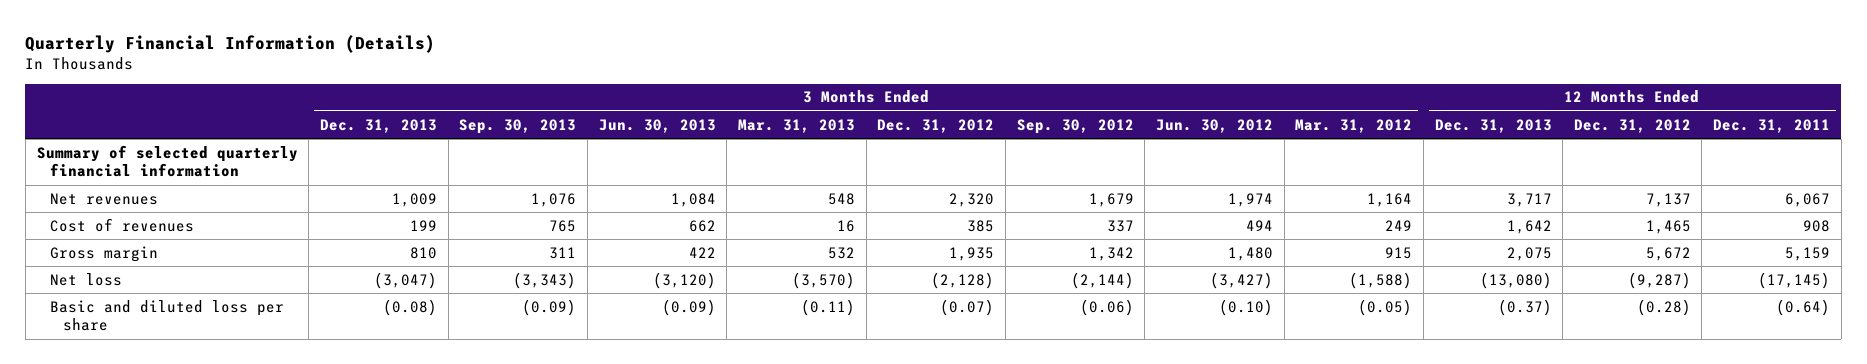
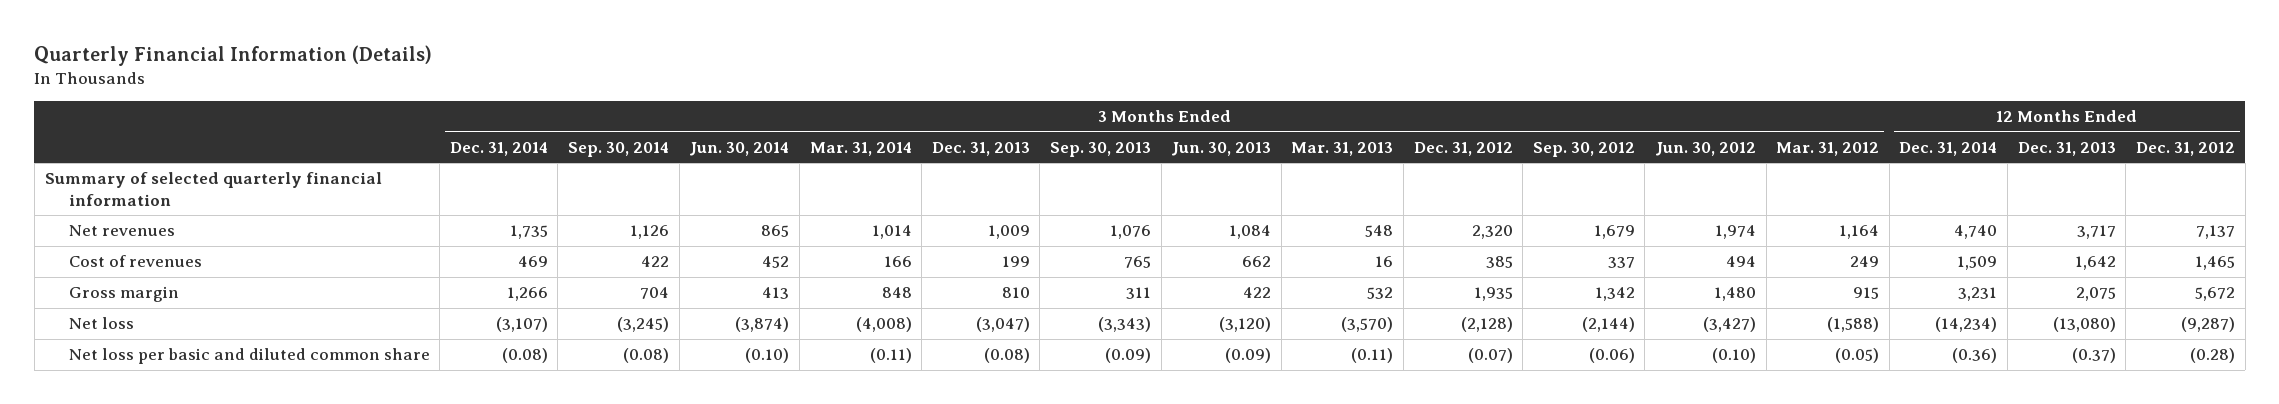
- | 3 Months Ended Dec. 31, 2013 | 3 Months Ended Sep. 30, 2013 | 3 Months Ended Jun. 30, 2013 | 3 Months Ended Mar. 31, 2013 | 3 Months Ended Dec. 31, 2012 | 3 Months Ended Sep. 30, 2012 | 3 Months Ended Jun. 30, 2012 | 3 Months Ended Mar. 31, 2012 | 12 Months Ended Dec. 31, 2013 | 12 Months Ended Dec. 31, 2012 | 12 Months Ended Dec. 31, 2011
+ | 3 Months Ended Dec. 31, 2014 | 3 Months Ended Sep. 30, 2014 | 3 Months Ended Jun. 30, 2014 | 3 Months Ended Mar. 31, 2014 | 3 Months Ended Dec. 31, 2013 | 3 Months Ended Sep. 30, 2013 | 3 Months Ended Jun. 30, 2013 | 3 Months Ended Mar. 31, 2013 | 3 Months Ended Dec. 31, 2012 | 3 Months Ended Sep. 30, 2012 | 3 Months Ended Jun. 30, 2012 | 3 Months Ended Mar. 31, 2012 | 12 Months Ended Dec. 31, 2014 | 12 Months Ended Dec. 31, 2013 | 12 Months Ended Dec. 31, 2012
- Basic and diluted loss per share | (0.08) | (0.09) | (0.09) | (0.11) | (0.07) | (0.06) | (0.10) | (0.05) | (0.37) | (0.28) | (0.64)
+ Net loss per basic and diluted common share | (0.08) | (0.08) | (0.10) | (0.11) | (0.08) | (0.09) | (0.09) | (0.11) | (0.07) | (0.06) | (0.10) | (0.05) | (0.36) | (0.37) | (0.28)

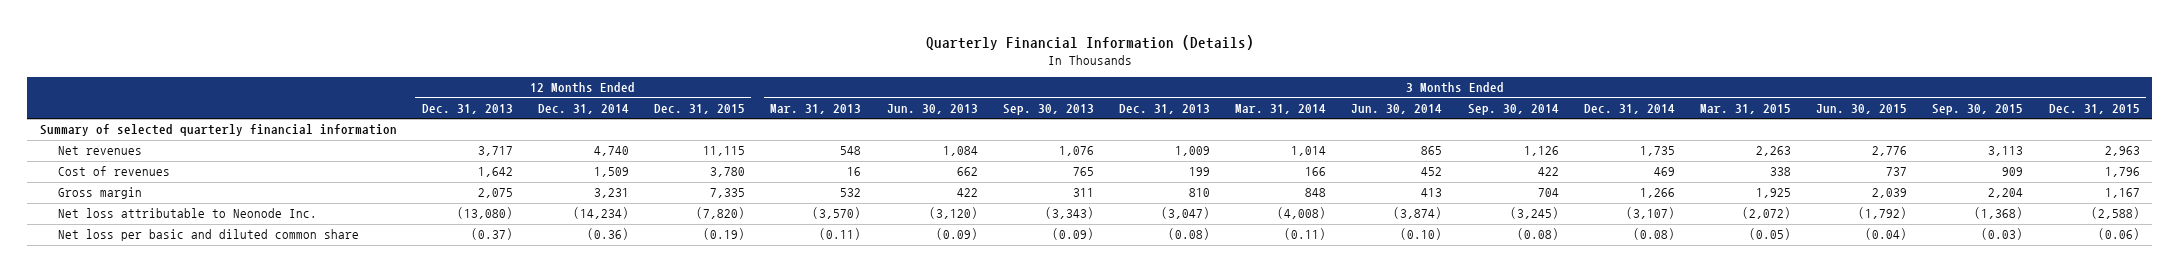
- | 3 Months Ended Dec. 31, 2014 | 3 Months Ended Sep. 30, 2014 | 3 Months Ended Jun. 30, 2014 | 3 Months Ended Mar. 31, 2014 | 3 Months Ended Dec. 31, 2013 | 3 Months Ended Sep. 30, 2013 | 3 Months Ended Jun. 30, 2013 | 3 Months Ended Mar. 31, 2013 | 3 Months Ended Dec. 31, 2012 | 3 Months Ended Sep. 30, 2012 | 3 Months Ended Jun. 30, 2012 | 3 Months Ended Mar. 31, 2012 | 12 Months Ended Dec. 31, 2014 | 12 Months Ended Dec. 31, 2013 | 12 Months Ended Dec. 31, 2012
+ | 12 Months Ended Dec. 31, 2013 | 12 Months Ended Dec. 31, 2014 | 12 Months Ended Dec. 31, 2015 | 3 Months Ended Mar. 31, 2013 | 3 Months Ended Jun. 30, 2013 | 3 Months Ended Sep. 30, 2013 | 3 Months Ended Dec. 31, 2013 | 3 Months Ended Mar. 31, 2014 | 3 Months Ended Jun. 30, 2014 | 3 Months Ended Sep. 30, 2014 | 3 Months Ended Dec. 31, 2014 | 3 Months Ended Mar. 31, 2015 | 3 Months Ended Jun. 30, 2015 | 3 Months Ended Sep. 30, 2015 | 3 Months Ended Dec. 31, 2015
- Net loss | (3,107) | (3,245) | (3,874) | (4,008) | (3,047) | (3,343) | (3,120) | (3,570) | (2,128) | (2,144) | (3,427) | (1,588) | (14,234) | (13,080) | (9,287)
+ Net loss attributable to Neonode Inc. | (13,080) | (14,234) | (7,820) | (3,570) | (3,120) | (3,343) | (3,047) | (4,008) | (3,874) | (3,245) | (3,107) | (2,072) | (1,792) | (1,368) | (2,588)

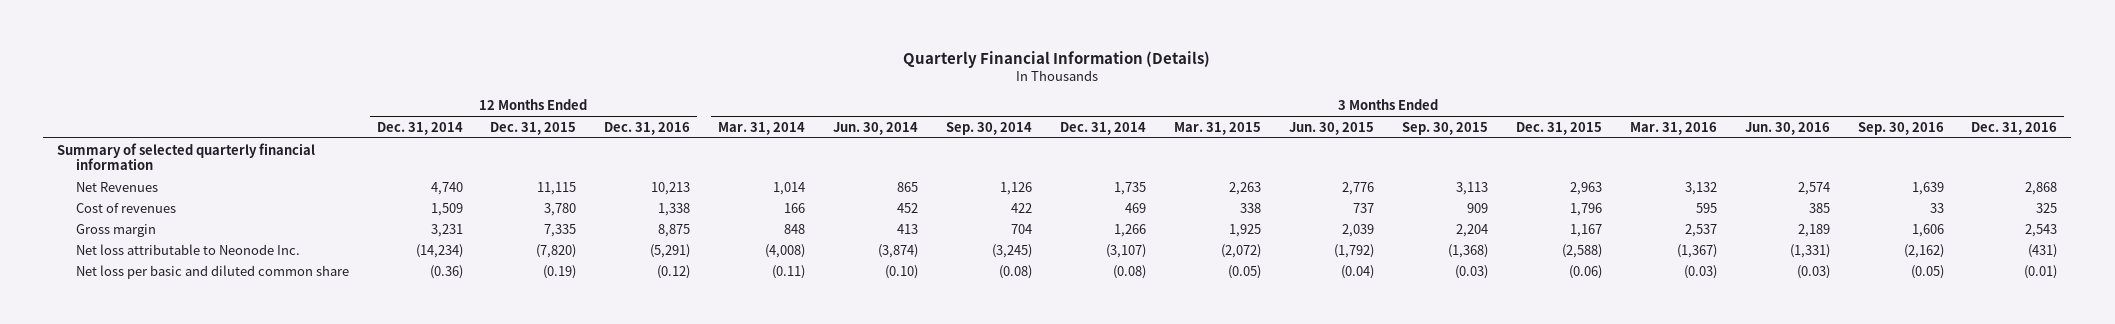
- | 12 Months Ended Dec. 31, 2013 | 12 Months Ended Dec. 31, 2014 | 12 Months Ended Dec. 31, 2015 | 3 Months Ended Mar. 31, 2013 | 3 Months Ended Jun. 30, 2013 | 3 Months Ended Sep. 30, 2013 | 3 Months Ended Dec. 31, 2013 | 3 Months Ended Mar. 31, 2014 | 3 Months Ended Jun. 30, 2014 | 3 Months Ended Sep. 30, 2014 | 3 Months Ended Dec. 31, 2014 | 3 Months Ended Mar. 31, 2015 | 3 Months Ended Jun. 30, 2015 | 3 Months Ended Sep. 30, 2015 | 3 Months Ended Dec. 31, 2015
+ | 12 Months Ended Dec. 31, 2014 | 12 Months Ended Dec. 31, 2015 | 12 Months Ended Dec. 31, 2016 | 3 Months Ended Mar. 31, 2014 | 3 Months Ended Jun. 30, 2014 | 3 Months Ended Sep. 30, 2014 | 3 Months Ended Dec. 31, 2014 | 3 Months Ended Mar. 31, 2015 | 3 Months Ended Jun. 30, 2015 | 3 Months Ended Sep. 30, 2015 | 3 Months Ended Dec. 31, 2015 | 3 Months Ended Mar. 31, 2016 | 3 Months Ended Jun. 30, 2016 | 3 Months Ended Sep. 30, 2016 | 3 Months Ended Dec. 31, 2016
- Net revenues | 3,717 | 4,740 | 11,115 | 548 | 1,084 | 1,076 | 1,009 | 1,014 | 865 | 1,126 | 1,735 | 2,263 | 2,776 | 3,113 | 2,963
+ Net Revenues | 4,740 | 11,115 | 10,213 | 1,014 | 865 | 1,126 | 1,735 | 2,263 | 2,776 | 3,113 | 2,963 | 3,132 | 2,574 | 1,639 | 2,868

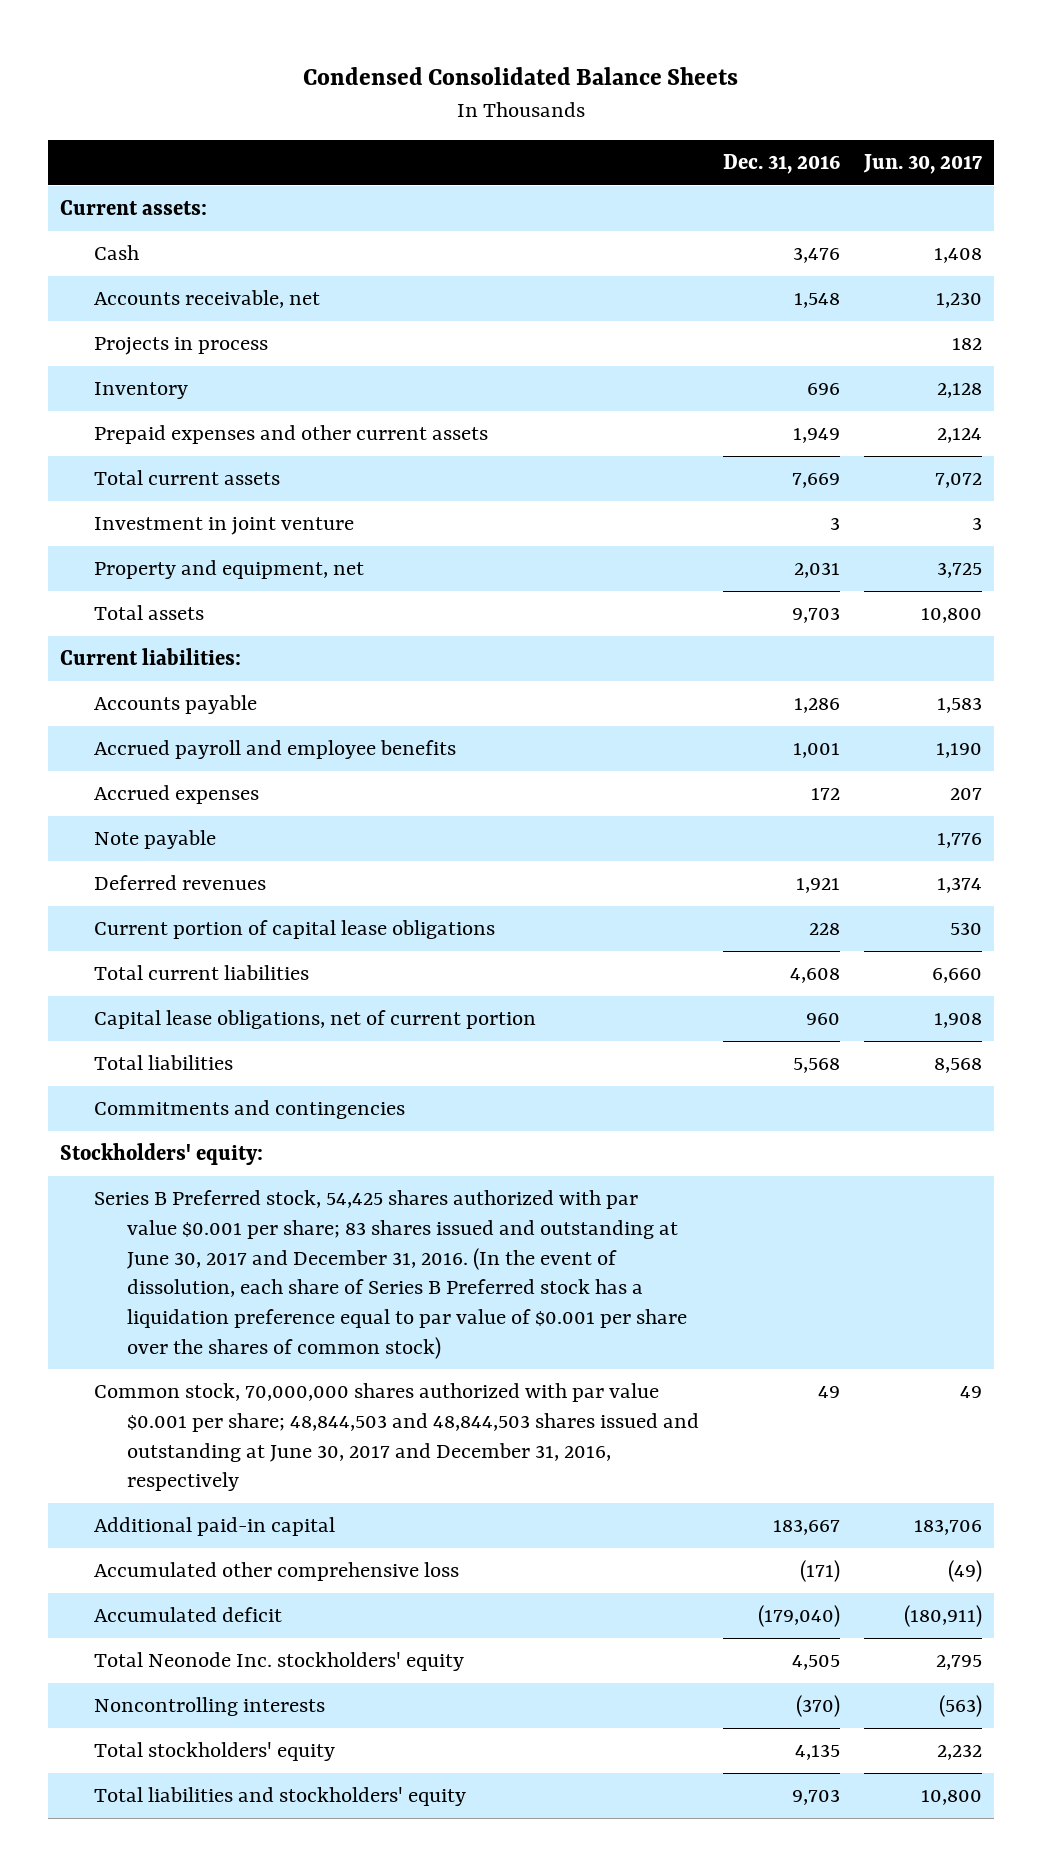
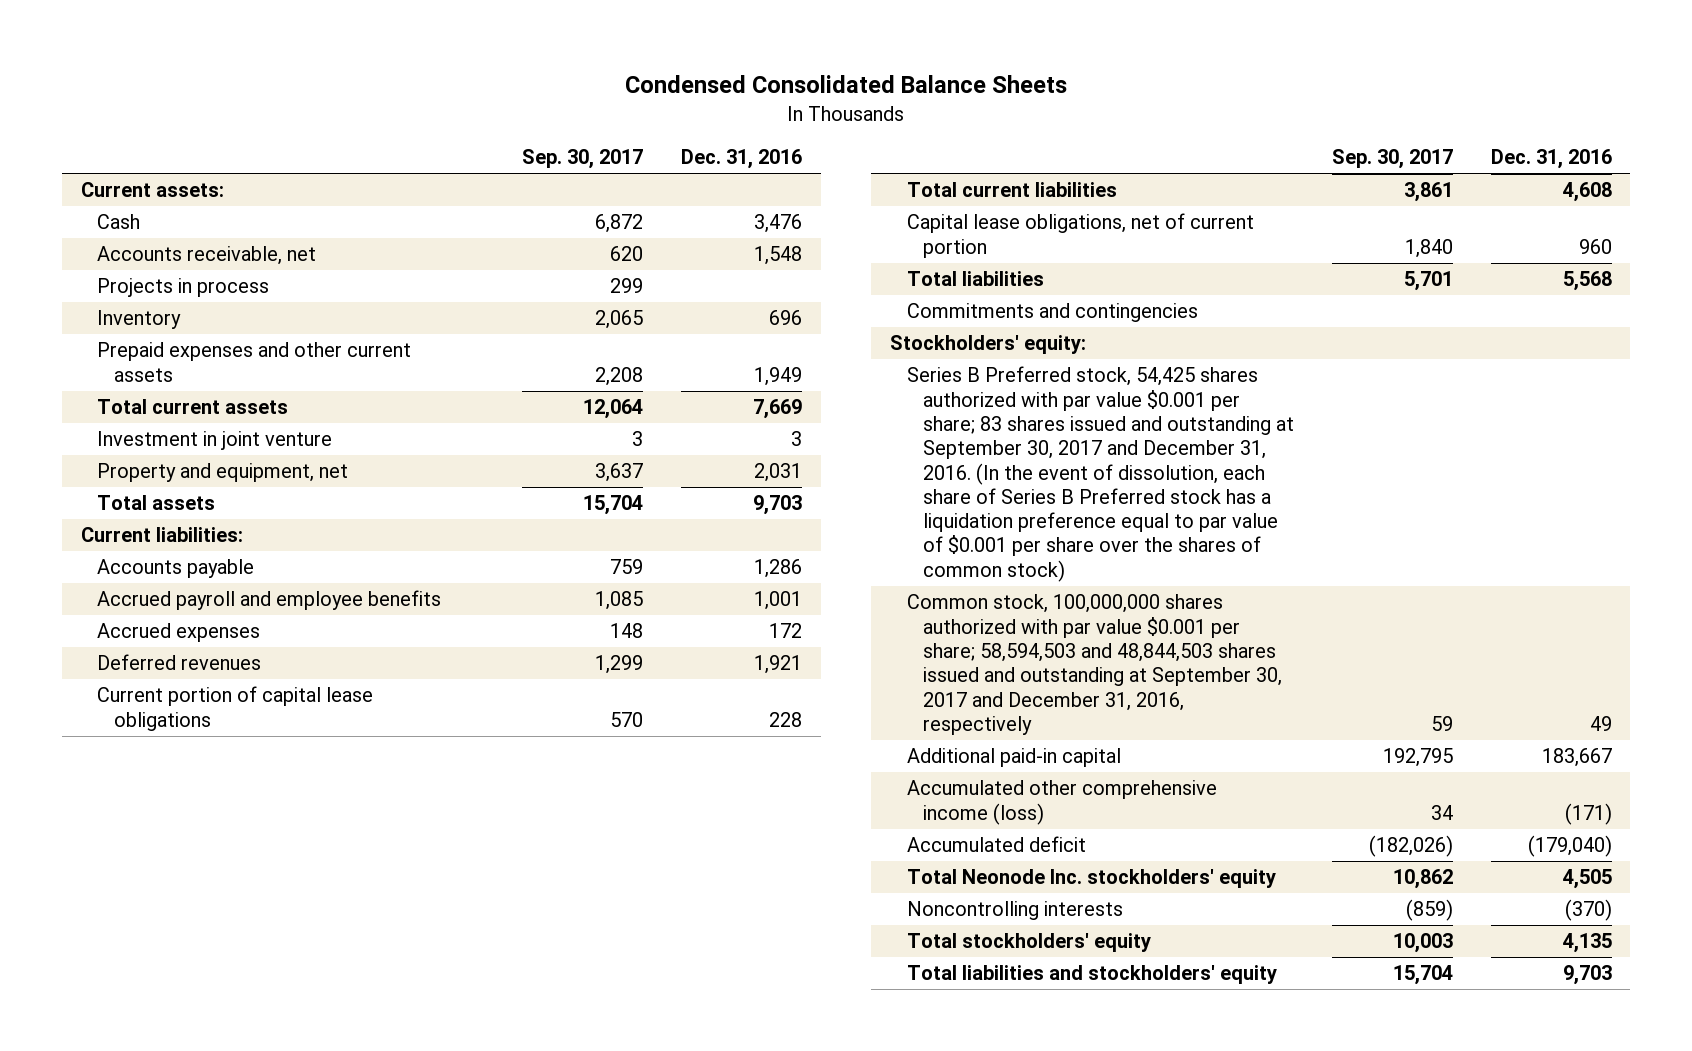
- | Dec. 31, 2016 | Jun. 30, 2017
+ | Sep. 30, 2017 | Dec. 31, 2016
- Note payable | | 1,776
- Series B Preferred stock, 54,425 shares authorized with par value $0.001 per share; 83 shares issued and outstanding at June 30, 2017 and December 31, 2016. (In the event of dissolution, each share of Series B Preferred stock has a liquidation preference equal to par value of $0.001 per share over the shares of common stock)
- Common stock, 70,000,000 shares authorized with par value $0.001 per share; 48,844,503 and 48,844,503 shares issued and outstanding at June 30, 2017 and December 31, 2016, respectively | 49 | 49
+ Series B Preferred stock, 54,425 shares authorized with par value $0.001 per share; 83 shares issued and outstanding at September 30, 2017 and December 31, 2016. (In the event of dissolution, each share of Series B Preferred stock has a liquidation preference equal to par value of $0.001 per share over the shares of common stock)
+ Common stock, 100,000,000 shares authorized with par value $0.001 per share; 58,594,503 and 48,844,503 shares issued and outstanding at September 30, 2017 and December 31, 2016, respectively | 59 | 49
- Accumulated other comprehensive loss | (171) | (49)
+ Accumulated other comprehensive income (loss) | 34 | (171)

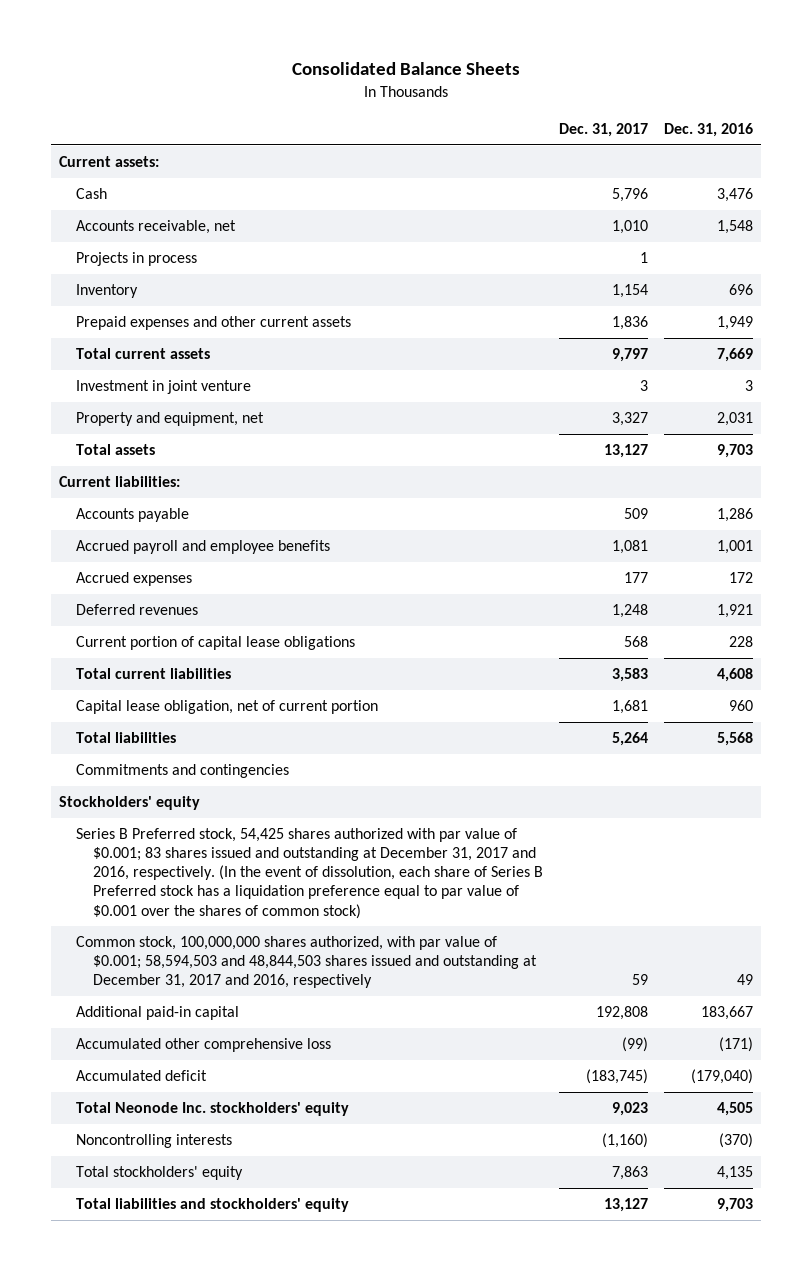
- Condensed Consolidated Balance Sheets
+ Consolidated Balance Sheets
- | Sep. 30, 2017 | Dec. 31, 2016
+ | Dec. 31, 2017 | Dec. 31, 2016
- Capital lease obligations, net of current portion | 1,840 | 960
+ Capital lease obligation, net of current portion | 1,681 | 960
- Stockholders' equity:
- Series B Preferred stock, 54,425 shares authorized with par value $0.001 per share; 83 shares issued and outstanding at September 30, 2017 and December 31, 2016. (In the event of dissolution, each share of Series B Preferred stock has a liquidation preference equal to par value of $0.001 per share over the shares of common stock)
- Common stock, 100,000,000 shares authorized with par value $0.001 per share; 58,594,503 and 48,844,503 shares issued and outstanding at September 30, 2017 and December 31, 2016, respectively | 59 | 49
+ Stockholders' equity
+ Series B Preferred stock, 54,425 shares authorized with par value of $0.001; 83 shares issued and outstanding at December 31, 2017 and 2016, respectively. (In the event of dissolution, each share of Series B Preferred stock has a liquidation preference equal to par value of $0.001 over the shares of common stock)
+ Common stock, 100,000,000 shares authorized, with par value of $0.001; 58,594,503 and 48,844,503 shares issued and outstanding at December 31, 2017 and 2016, respectively | 59 | 49
- Accumulated other comprehensive income (loss) | 34 | (171)
+ Accumulated other comprehensive loss | (99) | (171)

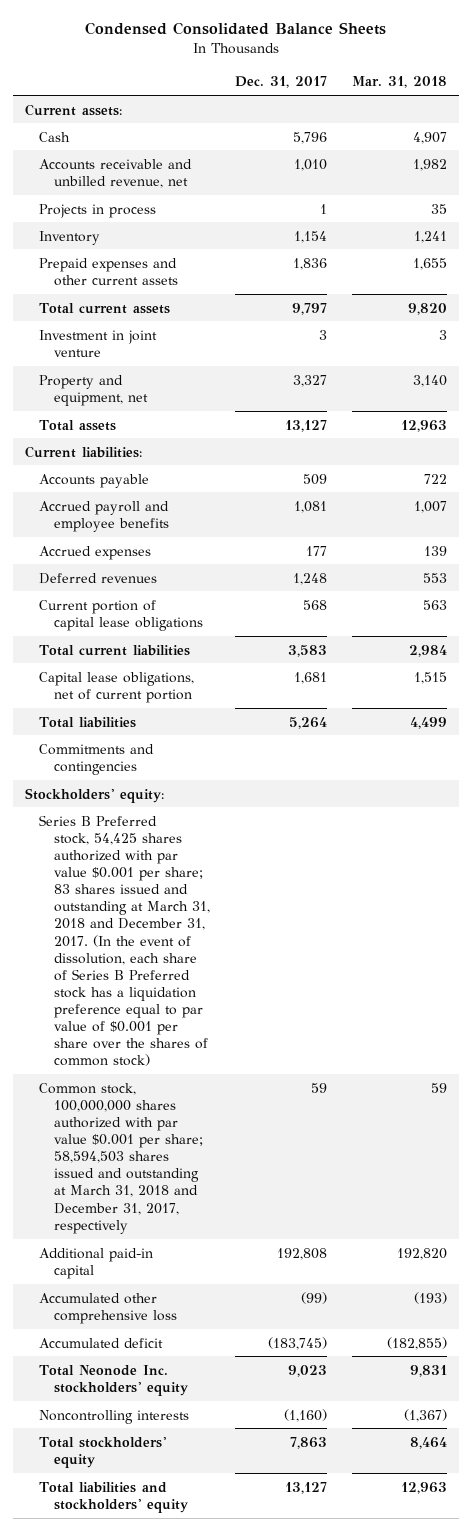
- Consolidated Balance Sheets
+ Condensed Consolidated Balance Sheets
- | Dec. 31, 2017 | Dec. 31, 2016
+ | Dec. 31, 2017 | Mar. 31, 2018
- Accounts receivable, net | 1,010 | 1,548
+ Accounts receivable and unbilled revenue, net | 1,010 | 1,982
- Capital lease obligation, net of current portion | 1,681 | 960
+ Capital lease obligations, net of current portion | 1,681 | 1,515
- Stockholders' equity
- Series B Preferred stock, 54,425 shares authorized with par value of $0.001; 83 shares issued and outstanding at December 31, 2017 and 2016, respectively. (In the event of dissolution, each share of Series B Preferred stock has a liquidation preference equal to par value of $0.001 over the shares of common stock)
- Common stock, 100,000,000 shares authorized, with par value of $0.001; 58,594,503 and 48,844,503 shares issued and outstanding at December 31, 2017 and 2016, respectively | 59 | 49
+ Stockholders' equity:
+ Series B Preferred stock, 54,425 shares authorized with par value $0.001 per share; 83 shares issued and outstanding at March 31, 2018 and December 31, 2017. (In the event of dissolution, each share of Series B Preferred stock has a liquidation preference equal to par value of $0.001 per share over the shares of common stock)
+ Common stock, 100,000,000 shares authorized with par value $0.001 per share; 58,594,503 shares issued and outstanding at March 31, 2018 and December 31, 2017, respectively | 59 | 59

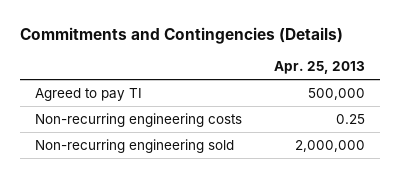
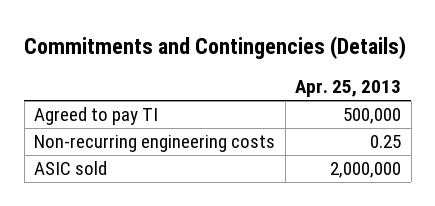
- Non-recurring engineering sold | 2,000,000
+ ASIC sold | 2,000,000

